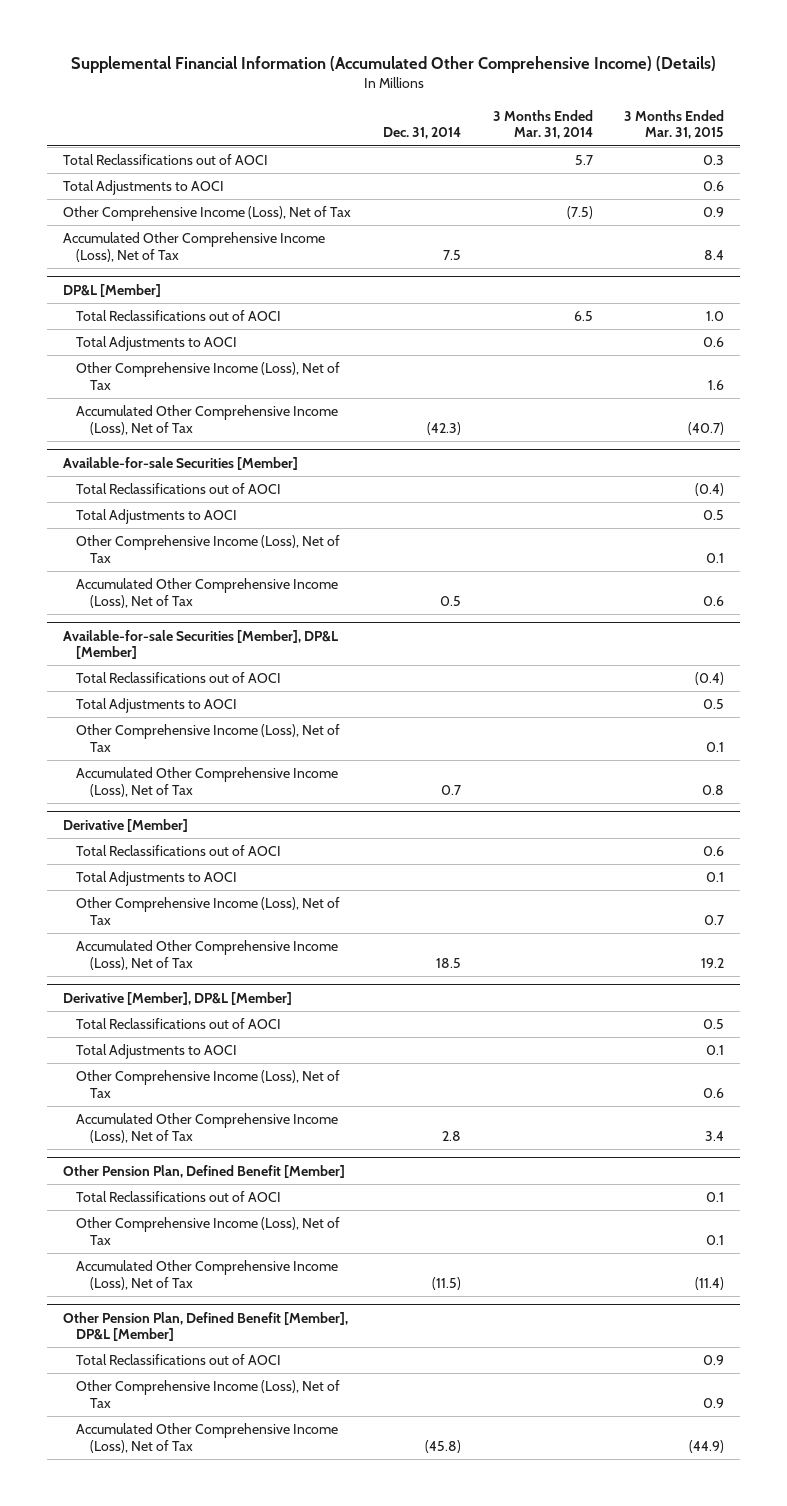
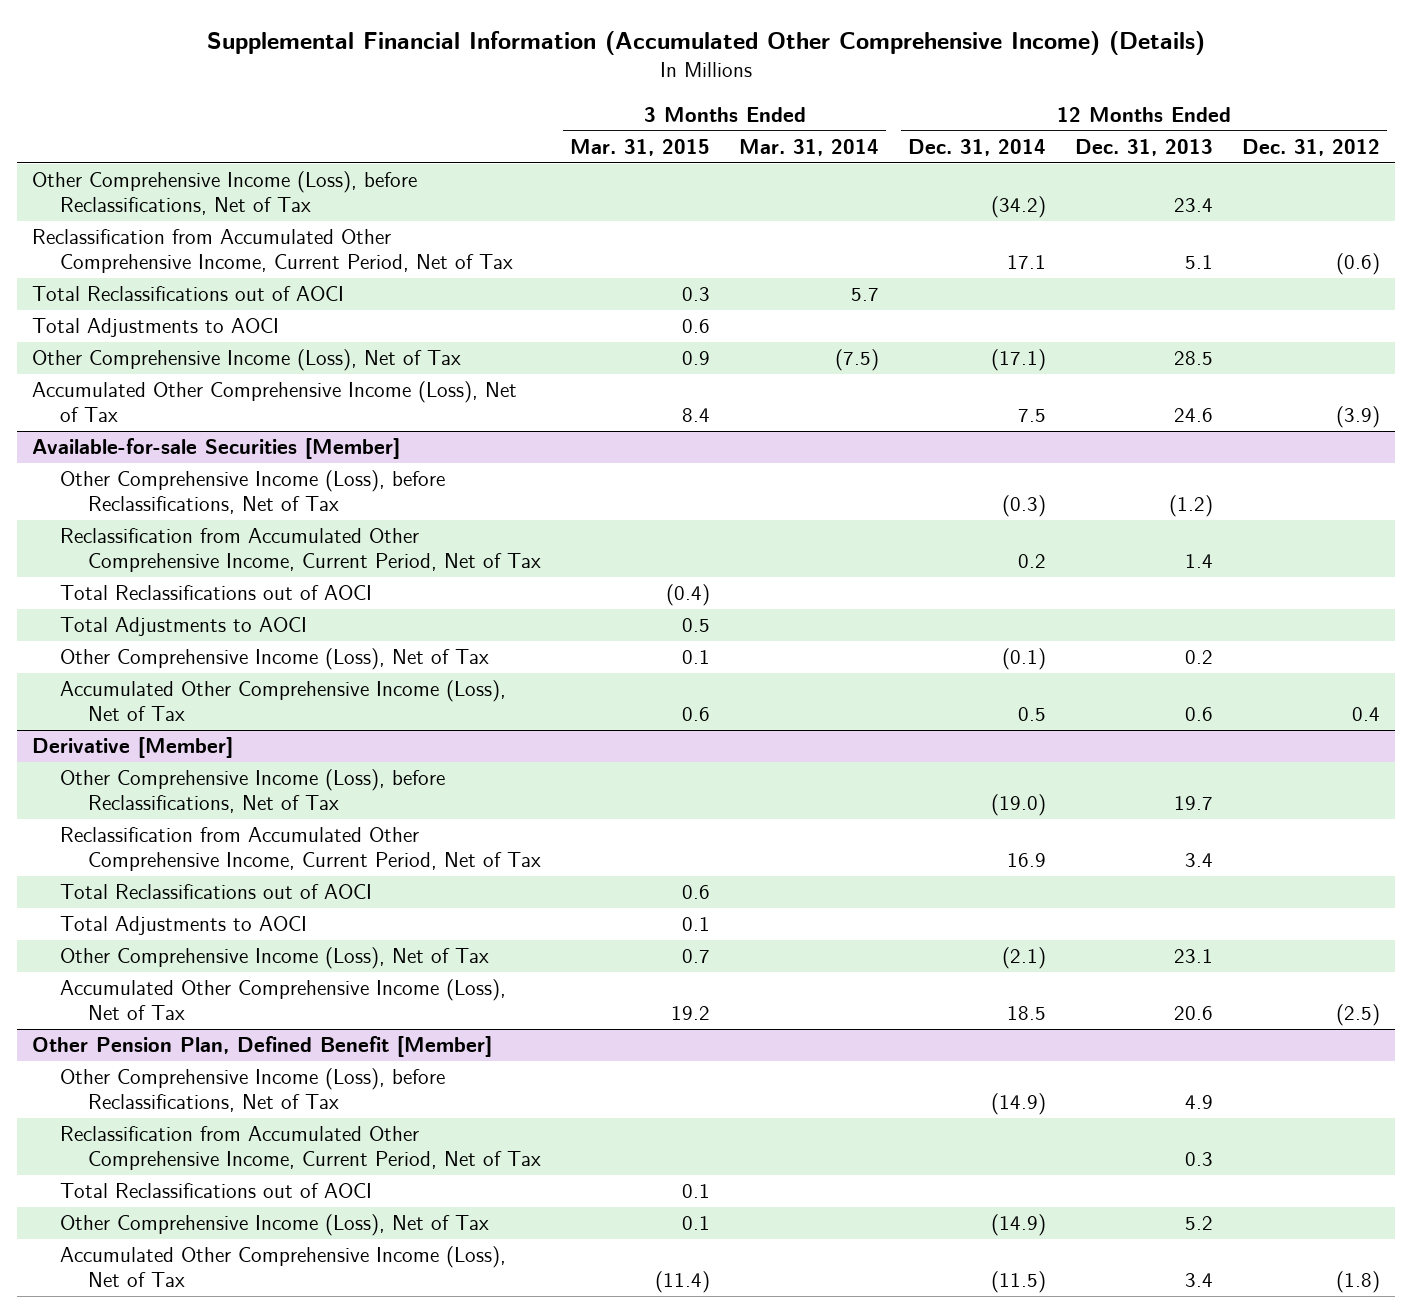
- | Dec. 31, 2014 | 3 Months Ended Mar. 31, 2014 | 3 Months Ended Mar. 31, 2015
+ | 3 Months Ended Mar. 31, 2015 | 3 Months Ended Mar. 31, 2014 | 12 Months Ended Dec. 31, 2014 | 12 Months Ended Dec. 31, 2013 | 12 Months Ended Dec. 31, 2012
+ Other Comprehensive Income (Loss), before Reclassifications, Net of Tax | | | (34.2) | 23.4 |
+ Reclassification from Accumulated Other Comprehensive Income, Current Period, Net of Tax | | | 17.1 | 5.1 | (0.6)
- DP&L [Member]
- Total Reclassifications out of AOCI | | 6.5 | 1.0
- Total Adjustments to AOCI | | | 0.6
- Other Comprehensive Income (Loss), Net of Tax | | | 1.6
- Accumulated Other Comprehensive Income (Loss), Net of Tax | (42.3) | | (40.7)
@ Available-for-sale Securities [Member]
+ Other Comprehensive Income (Loss), before Reclassifications, Net of Tax | | | (0.3) | (1.2) |
+ Reclassification from Accumulated Other Comprehensive Income, Current Period, Net of Tax | | | 0.2 | 1.4 |
- Available-for-sale Securities [Member], DP&L [Member]
- Total Reclassifications out of AOCI | | | (0.4)
- Total Adjustments to AOCI | | | 0.5
- Other Comprehensive Income (Loss), Net of Tax | | | 0.1
- Accumulated Other Comprehensive Income (Loss), Net of Tax | 0.7 | | 0.8
@ Derivative [Member]
+ Other Comprehensive Income (Loss), before Reclassifications, Net of Tax | | | (19.0) | 19.7 |
+ Reclassification from Accumulated Other Comprehensive Income, Current Period, Net of Tax | | | 16.9 | 3.4 |
- Derivative [Member], DP&L [Member]
- Total Reclassifications out of AOCI | | | 0.5
- Total Adjustments to AOCI | | | 0.1
- Other Comprehensive Income (Loss), Net of Tax | | | 0.6
- Accumulated Other Comprehensive Income (Loss), Net of Tax | 2.8 | | 3.4
@ Other Pension Plan, Defined Benefit [Member]
+ Other Comprehensive Income (Loss), before Reclassifications, Net of Tax | | | (14.9) | 4.9 |
+ Reclassification from Accumulated Other Comprehensive Income, Current Period, Net of Tax | | | | 0.3 |
- Other Pension Plan, Defined Benefit [Member], DP&L [Member]
- Total Reclassifications out of AOCI | | | 0.9
- Other Comprehensive Income (Loss), Net of Tax | | | 0.9
- Accumulated Other Comprehensive Income (Loss), Net of Tax | (45.8) | | (44.9)

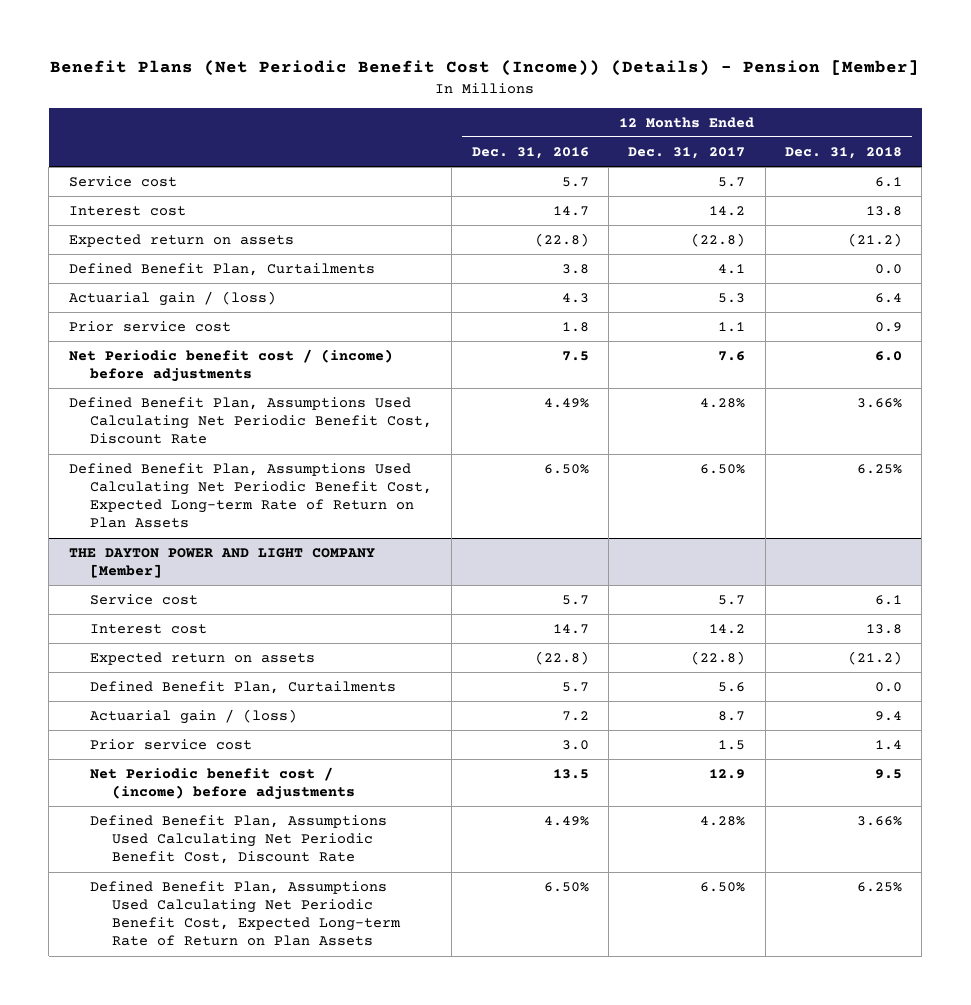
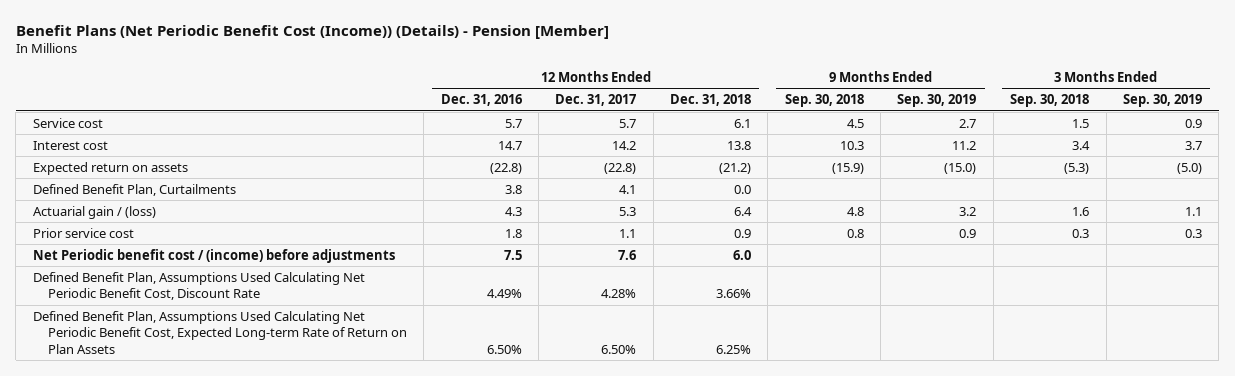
- | 12 Months Ended Dec. 31, 2016 | 12 Months Ended Dec. 31, 2017 | 12 Months Ended Dec. 31, 2018
+ | 12 Months Ended Dec. 31, 2016 | 12 Months Ended Dec. 31, 2017 | 12 Months Ended Dec. 31, 2018 | 9 Months Ended Sep. 30, 2018 | 9 Months Ended Sep. 30, 2019 | 3 Months Ended Sep. 30, 2018 | 3 Months Ended Sep. 30, 2019
- THE DAYTON POWER AND LIGHT COMPANY [Member]
- Service cost | 5.7 | 5.7 | 6.1
- Interest cost | 14.7 | 14.2 | 13.8
- Expected return on assets | (22.8) | (22.8) | (21.2)
- Defined Benefit Plan, Curtailments | 5.7 | 5.6 | 0.0
- Actuarial gain / (loss) | 7.2 | 8.7 | 9.4
- Prior service cost | 3.0 | 1.5 | 1.4
- Net Periodic benefit cost / (income) before adjustments | 13.5 | 12.9 | 9.5
- Defined Benefit Plan, Assumptions Used Calculating Net Periodic Benefit Cost, Discount Rate | 4.49% | 4.28% | 3.66%
- Defined Benefit Plan, Assumptions Used Calculating Net Periodic Benefit Cost, Expected Long-term Rate of Return on Plan Assets | 6.50% | 6.50% | 6.25%

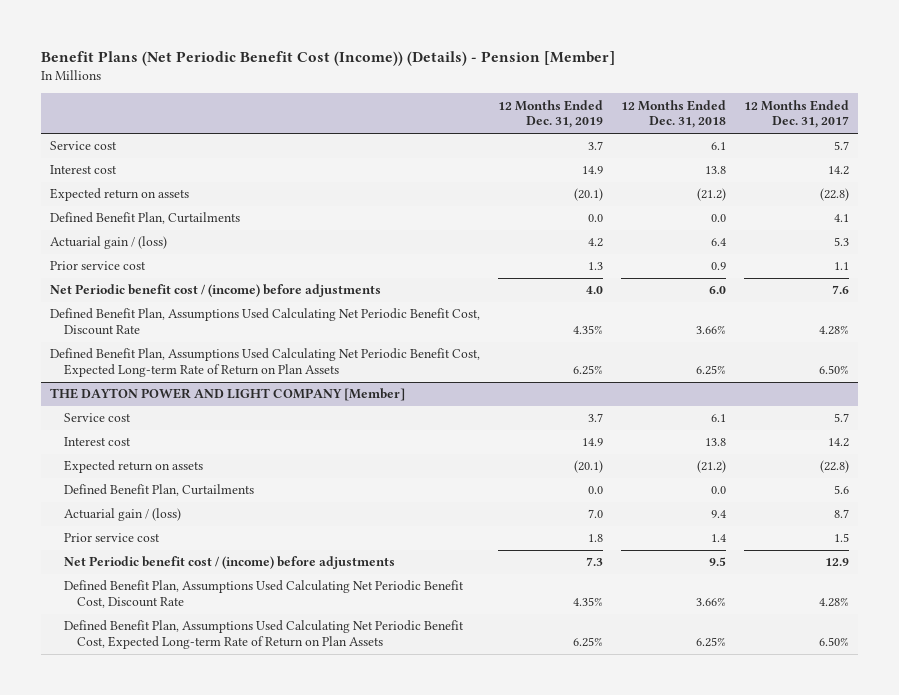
- | 12 Months Ended Dec. 31, 2016 | 12 Months Ended Dec. 31, 2017 | 12 Months Ended Dec. 31, 2018 | 9 Months Ended Sep. 30, 2018 | 9 Months Ended Sep. 30, 2019 | 3 Months Ended Sep. 30, 2018 | 3 Months Ended Sep. 30, 2019
+ | 12 Months Ended Dec. 31, 2019 | 12 Months Ended Dec. 31, 2018 | 12 Months Ended Dec. 31, 2017
+ THE DAYTON POWER AND LIGHT COMPANY [Member]
+ Service cost | 3.7 | 6.1 | 5.7
+ Interest cost | 14.9 | 13.8 | 14.2
+ Expected return on assets | (20.1) | (21.2) | (22.8)
+ Defined Benefit Plan, Curtailments | 0.0 | 0.0 | 5.6
+ Actuarial gain / (loss) | 7.0 | 9.4 | 8.7
+ Prior service cost | 1.8 | 1.4 | 1.5
+ Net Periodic benefit cost / (income) before adjustments | 7.3 | 9.5 | 12.9
+ Defined Benefit Plan, Assumptions Used Calculating Net Periodic Benefit Cost, Discount Rate | 4.35% | 3.66% | 4.28%
+ Defined Benefit Plan, Assumptions Used Calculating Net Periodic Benefit Cost, Expected Long-term Rate of Return on Plan Assets | 6.25% | 6.25% | 6.50%

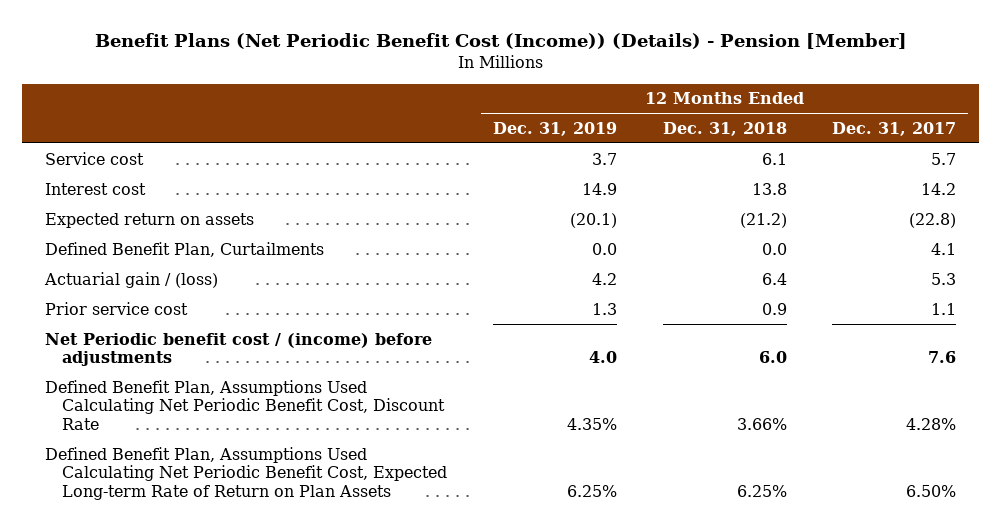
- THE DAYTON POWER AND LIGHT COMPANY [Member]
- Service cost | 3.7 | 6.1 | 5.7
- Interest cost | 14.9 | 13.8 | 14.2
- Expected return on assets | (20.1) | (21.2) | (22.8)
- Defined Benefit Plan, Curtailments | 0.0 | 0.0 | 5.6
- Actuarial gain / (loss) | 7.0 | 9.4 | 8.7
- Prior service cost | 1.8 | 1.4 | 1.5
- Net Periodic benefit cost / (income) before adjustments | 7.3 | 9.5 | 12.9
- Defined Benefit Plan, Assumptions Used Calculating Net Periodic Benefit Cost, Discount Rate | 4.35% | 3.66% | 4.28%
- Defined Benefit Plan, Assumptions Used Calculating Net Periodic Benefit Cost, Expected Long-term Rate of Return on Plan Assets | 6.25% | 6.25% | 6.50%

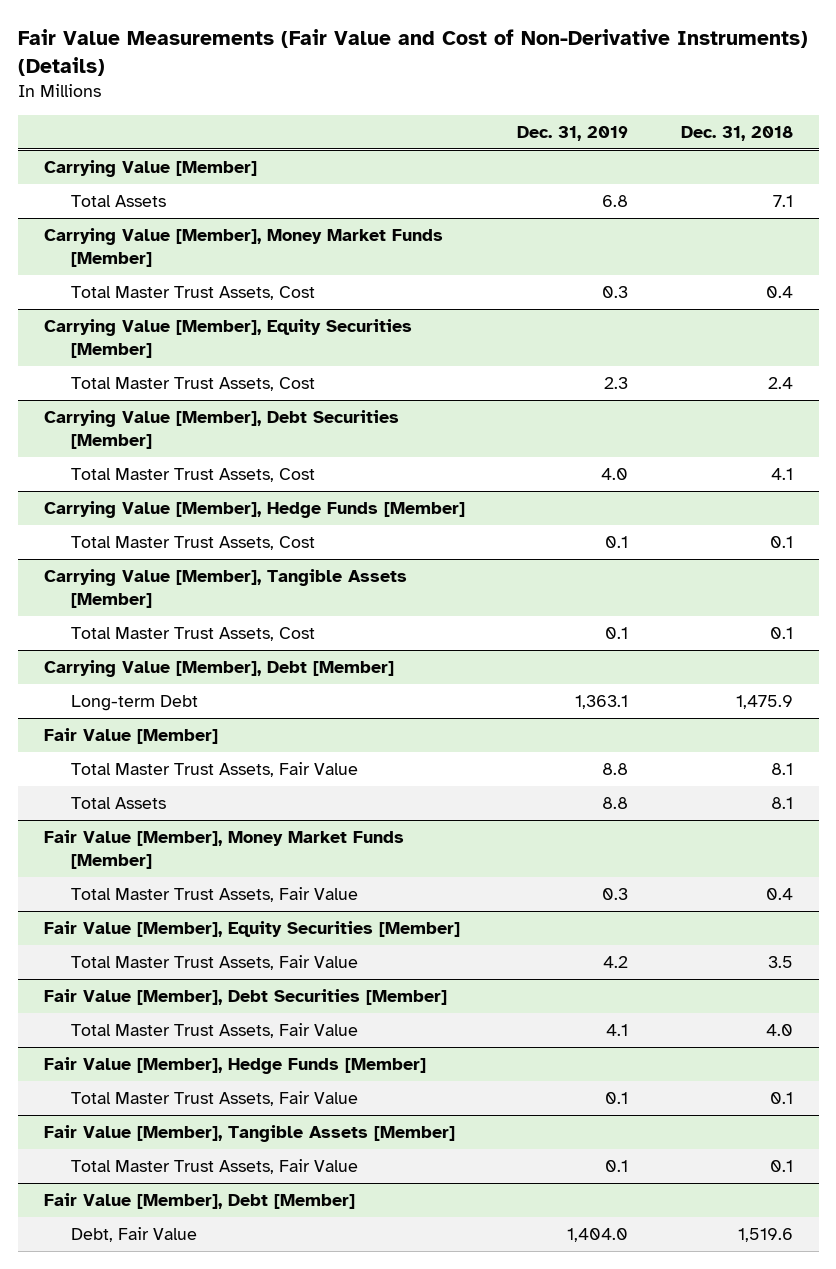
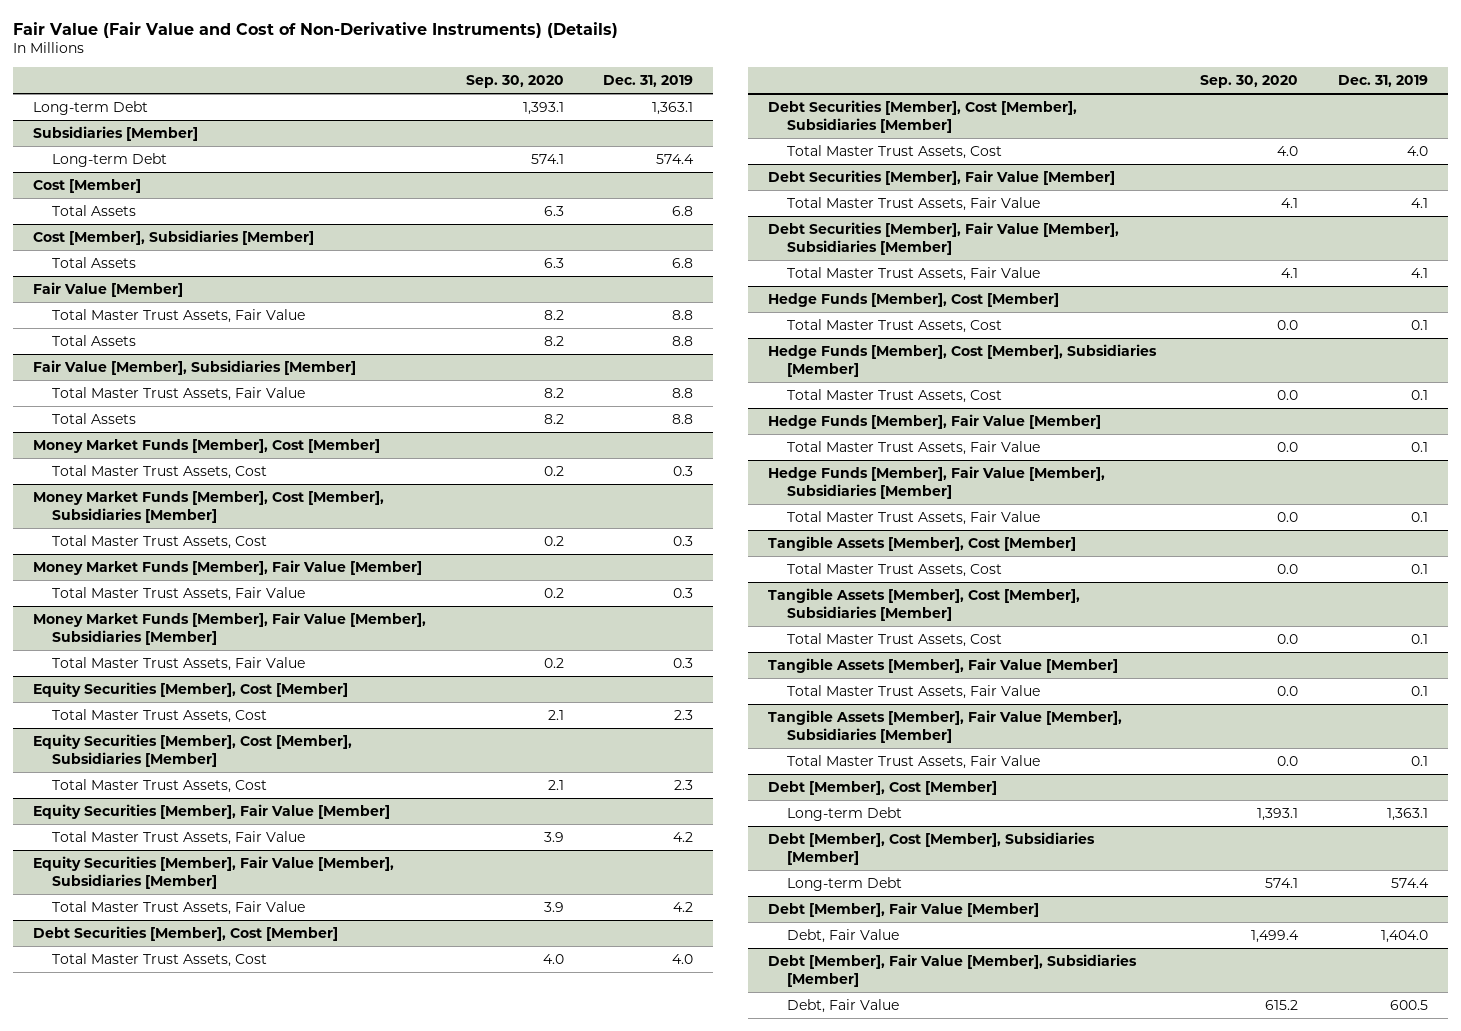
- Fair Value Measurements (Fair Value and Cost of Non-Derivative Instruments) (Details)
+ Fair Value (Fair Value and Cost of Non-Derivative Instruments) (Details)
- | Dec. 31, 2019 | Dec. 31, 2018
+ | Sep. 30, 2020 | Dec. 31, 2019
- Carrying Value [Member]
- Total Assets | 6.8 | 7.1
- Carrying Value [Member], Money Market Funds [Member]
- Total Master Trust Assets, Cost | 0.3 | 0.4
- Carrying Value [Member], Equity Securities [Member]
- Total Master Trust Assets, Cost | 2.3 | 2.4
- Carrying Value [Member], Debt Securities [Member]
- Total Master Trust Assets, Cost | 4.0 | 4.1
- Carrying Value [Member], Hedge Funds [Member]
- Total Master Trust Assets, Cost | 0.1 | 0.1
- Carrying Value [Member], Tangible Assets [Member]
- Total Master Trust Assets, Cost | 0.1 | 0.1
- Carrying Value [Member], Debt [Member]
+ Subsidiaries [Member]
+ Long-term Debt | 574.1 | 574.4
+ Cost [Member]
+ Total Assets | 6.3 | 6.8
+ Cost [Member], Subsidiaries [Member]
+ Total Assets | 6.3 | 6.8
- Fair Value [Member], Money Market Funds [Member]
+ Fair Value [Member], Subsidiaries [Member]
+ Total Master Trust Assets, Fair Value | 8.2 | 8.8
+ Total Assets | 8.2 | 8.8
+ Money Market Funds [Member], Cost [Member]
+ Total Master Trust Assets, Cost | 0.2 | 0.3
+ Money Market Funds [Member], Cost [Member], Subsidiaries [Member]
+ Total Master Trust Assets, Cost | 0.2 | 0.3
+ Money Market Funds [Member], Fair Value [Member]
- Fair Value [Member], Equity Securities [Member]
+ Money Market Funds [Member], Fair Value [Member], Subsidiaries [Member]
+ Total Master Trust Assets, Fair Value | 0.2 | 0.3
+ Equity Securities [Member], Cost [Member]
+ Total Master Trust Assets, Cost | 2.1 | 2.3
+ Equity Securities [Member], Cost [Member], Subsidiaries [Member]
+ Total Master Trust Assets, Cost | 2.1 | 2.3
+ Equity Securities [Member], Fair Value [Member]
- Fair Value [Member], Debt Securities [Member]
+ Equity Securities [Member], Fair Value [Member], Subsidiaries [Member]
+ Total Master Trust Assets, Fair Value | 3.9 | 4.2
+ Debt Securities [Member], Cost [Member]
+ Total Master Trust Assets, Cost | 4.0 | 4.0
+ Debt Securities [Member], Cost [Member], Subsidiaries [Member]
+ Total Master Trust Assets, Cost | 4.0 | 4.0
+ Debt Securities [Member], Fair Value [Member]
- Fair Value [Member], Hedge Funds [Member]
+ Debt Securities [Member], Fair Value [Member], Subsidiaries [Member]
+ Total Master Trust Assets, Fair Value | 4.1 | 4.1
+ Hedge Funds [Member], Cost [Member]
+ Total Master Trust Assets, Cost | 0.0 | 0.1
+ Hedge Funds [Member], Cost [Member], Subsidiaries [Member]
+ Total Master Trust Assets, Cost | 0.0 | 0.1
+ Hedge Funds [Member], Fair Value [Member]
- Fair Value [Member], Tangible Assets [Member]
+ Hedge Funds [Member], Fair Value [Member], Subsidiaries [Member]
- Fair Value [Member], Debt [Member]
+ Tangible Assets [Member], Cost [Member]
+ Total Master Trust Assets, Cost | 0.0 | 0.1
+ Tangible Assets [Member], Cost [Member], Subsidiaries [Member]
+ Total Master Trust Assets, Cost | 0.0 | 0.1
+ Tangible Assets [Member], Fair Value [Member]
+ Total Master Trust Assets, Fair Value | 0.0 | 0.1
+ Tangible Assets [Member], Fair Value [Member], Subsidiaries [Member]
+ Total Master Trust Assets, Fair Value | 0.0 | 0.1
+ Debt [Member], Cost [Member]
+ Long-term Debt | 1,393.1 | 1,363.1
+ Debt [Member], Cost [Member], Subsidiaries [Member]
+ Long-term Debt | 574.1 | 574.4
+ Debt [Member], Fair Value [Member]
+ Debt [Member], Fair Value [Member], Subsidiaries [Member]
+ Debt, Fair Value | 615.2 | 600.5

